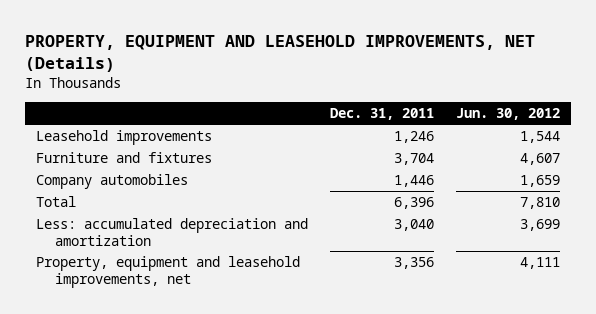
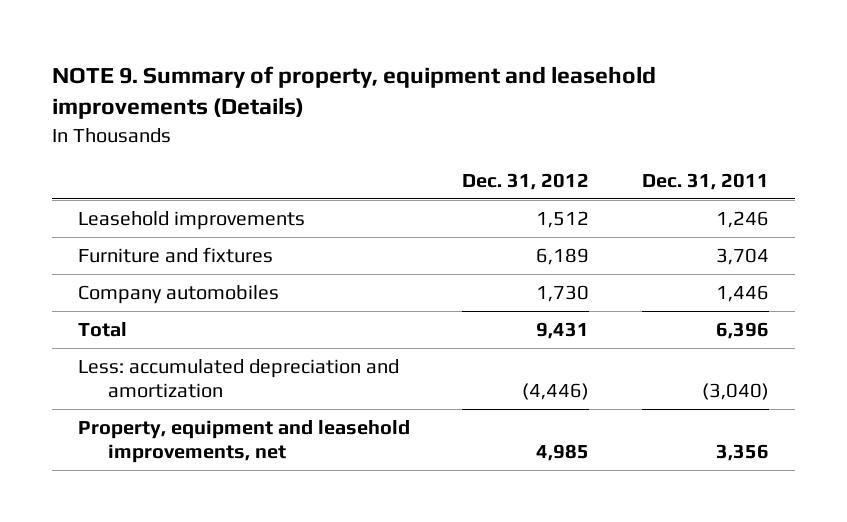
- PROPERTY, EQUIPMENT AND LEASEHOLD IMPROVEMENTS, NET (Details)
+ NOTE 9. Summary of property, equipment and leasehold improvements (Details)
- | Dec. 31, 2011 | Jun. 30, 2012
+ | Dec. 31, 2012 | Dec. 31, 2011
- Less: accumulated depreciation and amortization | 3,040 | 3,699
+ Less: accumulated depreciation and amortization | (4,446) | (3,040)

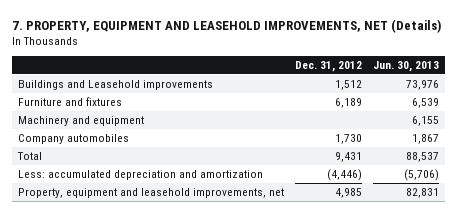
- NOTE 9. Summary of property, equipment and leasehold improvements (Details)
+ 7. PROPERTY, EQUIPMENT AND LEASEHOLD IMPROVEMENTS, NET (Details)
- | Dec. 31, 2012 | Dec. 31, 2011
+ | Dec. 31, 2012 | Jun. 30, 2013
- Leasehold improvements | 1,512 | 1,246
+ Buildings and Leasehold improvements | 1,512 | 73,976
+ Machinery and equipment | | 6,155

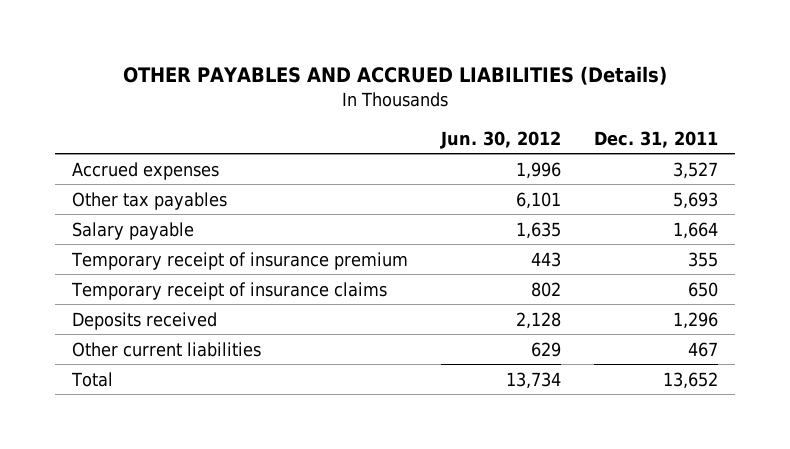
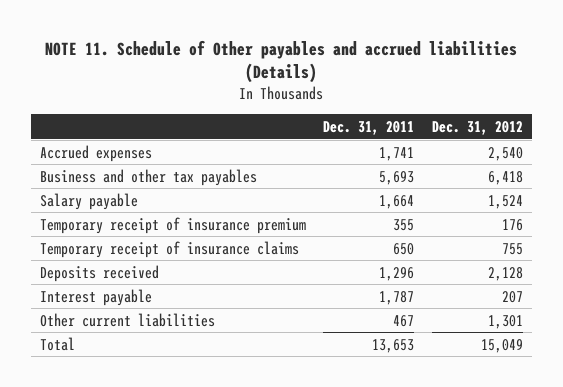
- OTHER PAYABLES AND ACCRUED LIABILITIES (Details)
+ NOTE 11. Schedule of Other payables and accrued liabilities (Details)
- | Jun. 30, 2012 | Dec. 31, 2011
+ | Dec. 31, 2011 | Dec. 31, 2012
- Accrued expenses | 1,996 | 3,527
- Other tax payables | 6,101 | 5,693
+ Accrued expenses | 1,741 | 2,540
+ Business and other tax payables | 5,693 | 6,418
+ Interest payable | 1,787 | 207
- Total | 13,734 | 13,652
+ Total | 13,653 | 15,049

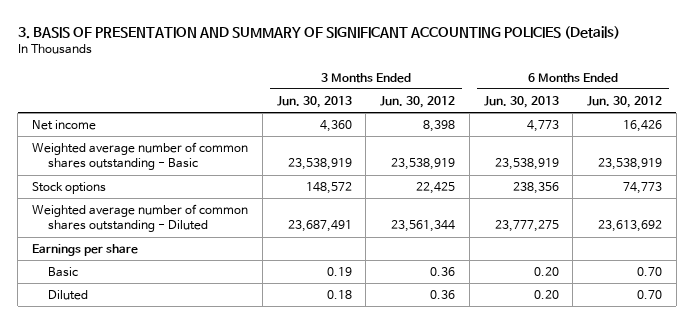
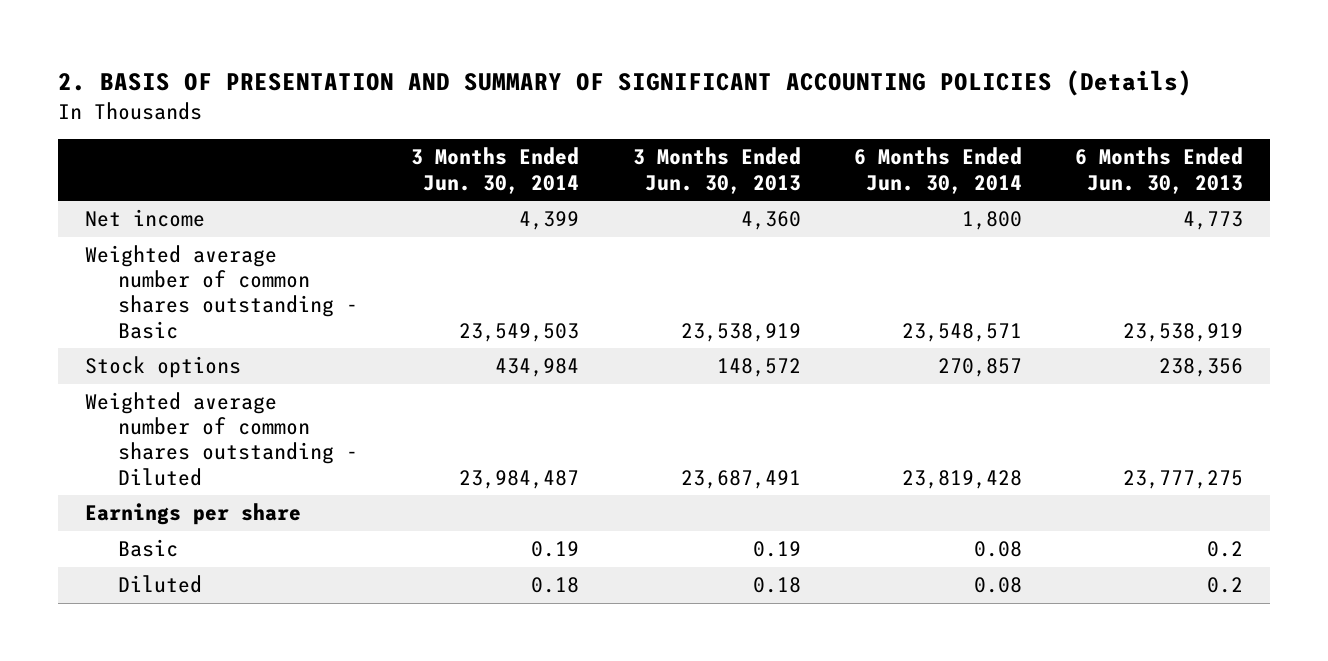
- 3. BASIS OF PRESENTATION AND SUMMARY OF SIGNIFICANT ACCOUNTING POLICIES (Details)
+ 2. BASIS OF PRESENTATION AND SUMMARY OF SIGNIFICANT ACCOUNTING POLICIES (Details)
- | 3 Months Ended Jun. 30, 2013 | 3 Months Ended Jun. 30, 2012 | 6 Months Ended Jun. 30, 2013 | 6 Months Ended Jun. 30, 2012
+ | 3 Months Ended Jun. 30, 2014 | 3 Months Ended Jun. 30, 2013 | 6 Months Ended Jun. 30, 2014 | 6 Months Ended Jun. 30, 2013
- Basic | 0.19 | 0.36 | 0.20 | 0.70
- Diluted | 0.18 | 0.36 | 0.20 | 0.70
+ Basic | 0.19 | 0.19 | 0.08 | 0.2
+ Diluted | 0.18 | 0.18 | 0.08 | 0.2

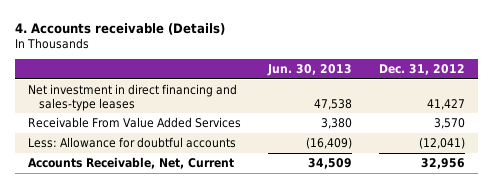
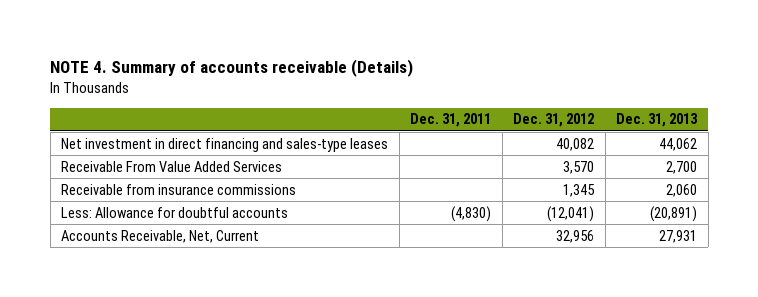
- 4. Accounts receivable (Details)
+ NOTE 4. Summary of accounts receivable (Details)
- | Jun. 30, 2013 | Dec. 31, 2012
+ | Dec. 31, 2011 | Dec. 31, 2012 | Dec. 31, 2013
- Net investment in direct financing and sales-type leases | 47,538 | 41,427
+ Net investment in direct financing and sales-type leases | | 40,082 | 44,062
+ Receivable from insurance commissions | | 1,345 | 2,060

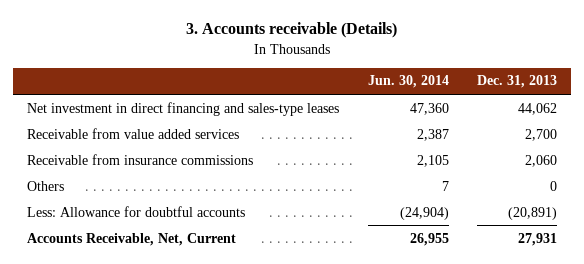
- NOTE 4. Summary of accounts receivable (Details)
+ 3. Accounts receivable (Details)
- | Dec. 31, 2011 | Dec. 31, 2012 | Dec. 31, 2013
+ | Jun. 30, 2014 | Dec. 31, 2013
- Receivable From Value Added Services | | 3,570 | 2,700
+ Receivable from value added services | 2,387 | 2,700
+ Others | 7 | 0

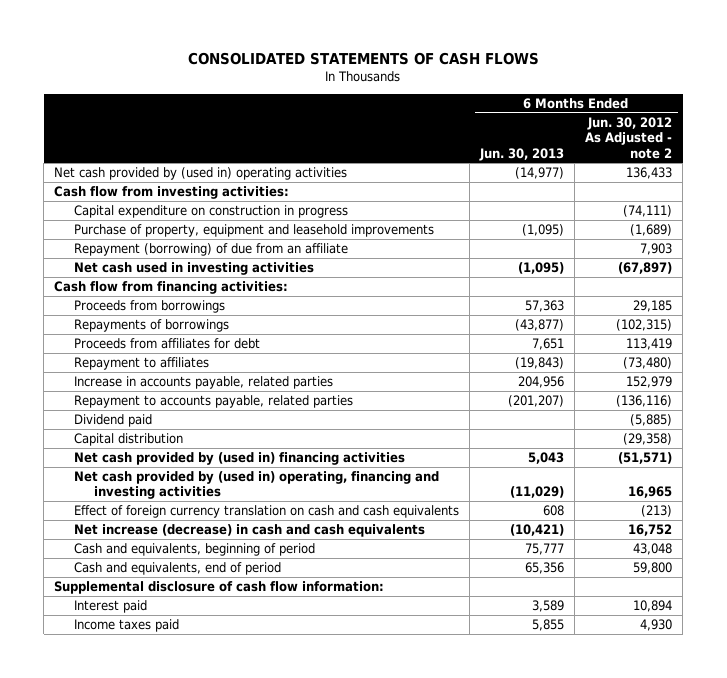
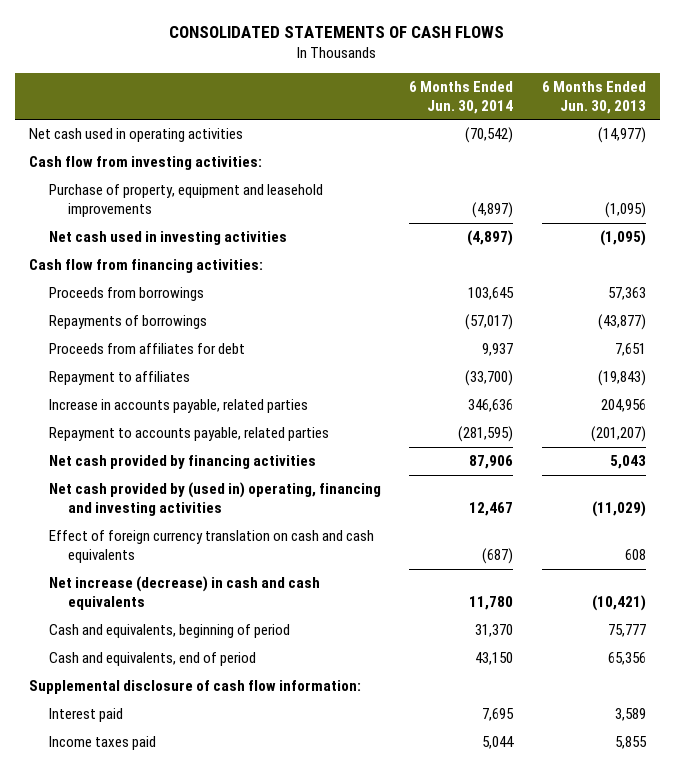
- | 6 Months Ended Jun. 30, 2013 | 6 Months Ended Jun. 30, 2012 As Adjusted - note 2
+ | 6 Months Ended Jun. 30, 2014 | 6 Months Ended Jun. 30, 2013
- Net cash provided by (used in) operating activities | (14,977) | 136,433
+ Net cash used in operating activities | (70,542) | (14,977)
- Capital expenditure on construction in progress | | (74,111)
- Repayment (borrowing) of due from an affiliate | | 7,903
- Dividend paid | | (5,885)
- Capital distribution | | (29,358)
- Net cash provided by (used in) financing activities | 5,043 | (51,571)
+ Net cash provided by financing activities | 87,906 | 5,043

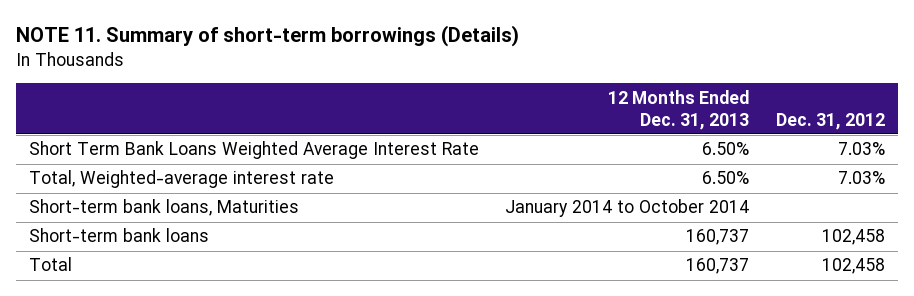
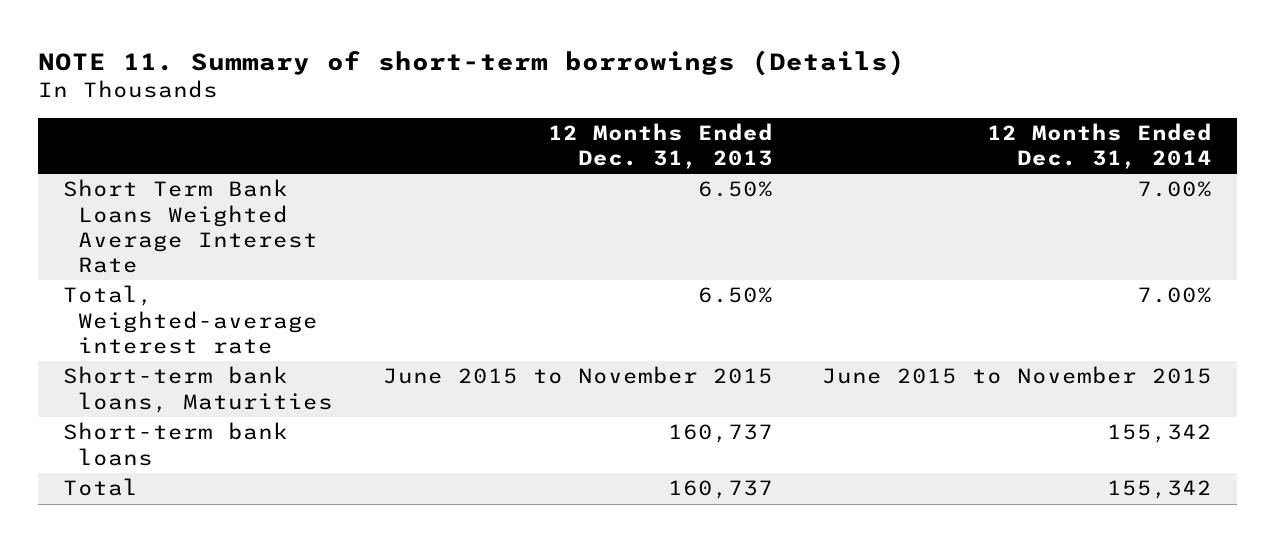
- | 12 Months Ended Dec. 31, 2013 | Dec. 31, 2012
+ | 12 Months Ended Dec. 31, 2013 | 12 Months Ended Dec. 31, 2014
- Short-term bank loans, Maturities | January 2014 to October 2014 |
+ Short-term bank loans, Maturities | June 2015 to November 2015 | June 2015 to November 2015

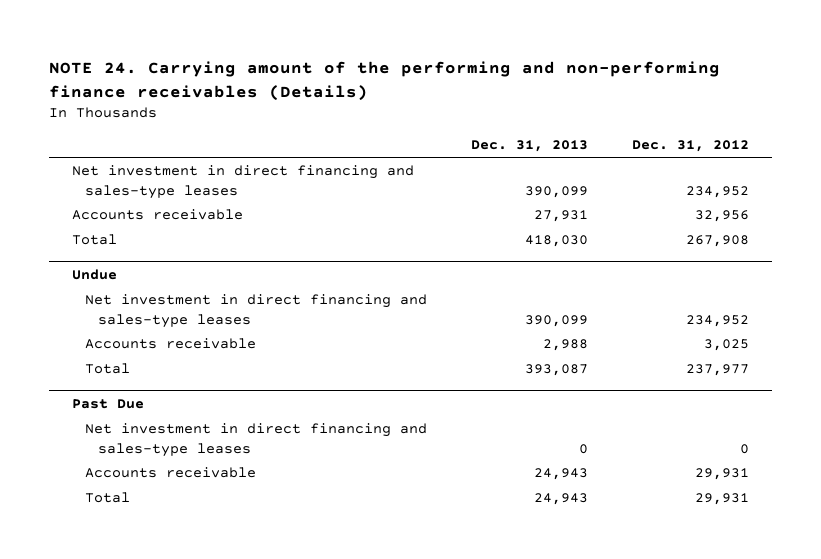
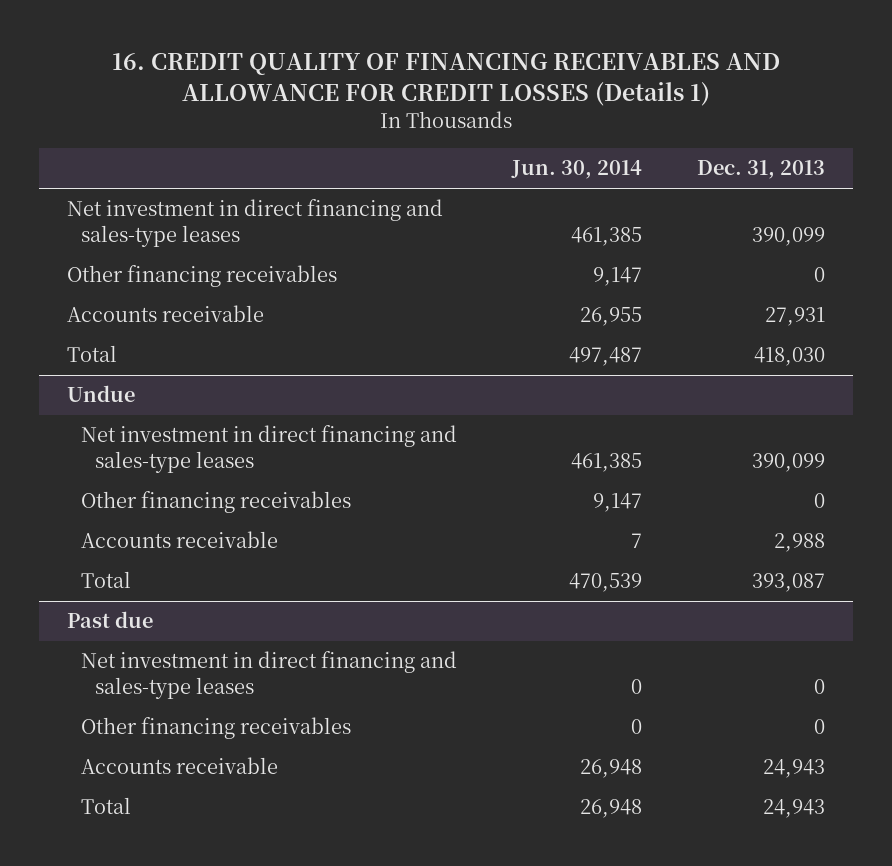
- NOTE 24. Carrying amount of the performing and non-performing finance receivables (Details)
+ 16. CREDIT QUALITY OF FINANCING RECEIVABLES AND ALLOWANCE FOR CREDIT LOSSES (Details 1)
- | Dec. 31, 2013 | Dec. 31, 2012
+ | Jun. 30, 2014 | Dec. 31, 2013
+ Other financing receivables | 9,147 | 0
@ Undue
+ Other financing receivables | 9,147 | 0
- Past Due
+ Past due
+ Other financing receivables | 0 | 0

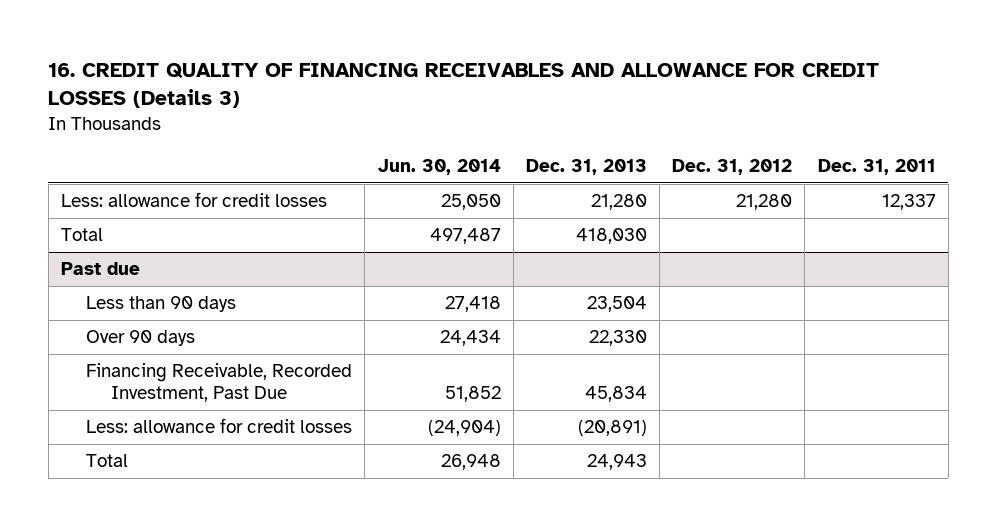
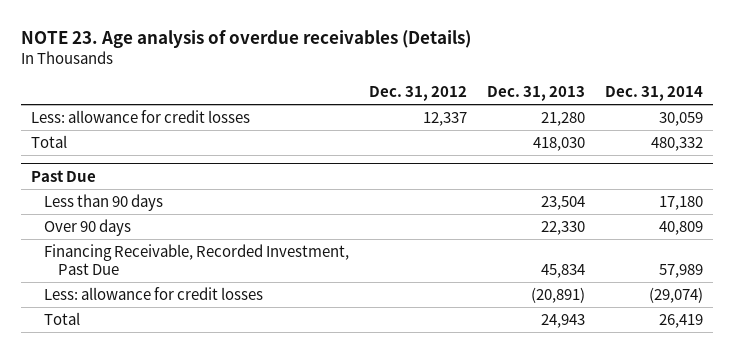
- 16. CREDIT QUALITY OF FINANCING RECEIVABLES AND ALLOWANCE FOR CREDIT LOSSES (Details 3)
+ NOTE 23. Age analysis of overdue receivables (Details)
- | Jun. 30, 2014 | Dec. 31, 2013 | Dec. 31, 2012 | Dec. 31, 2011
+ | Dec. 31, 2012 | Dec. 31, 2013 | Dec. 31, 2014
- Less: allowance for credit losses | 25,050 | 21,280 | 21,280 | 12,337
+ Less: allowance for credit losses | 12,337 | 21,280 | 30,059
- Past due
+ Past Due

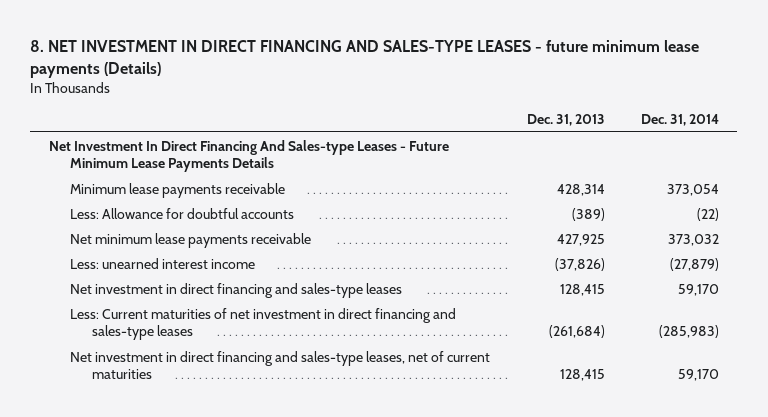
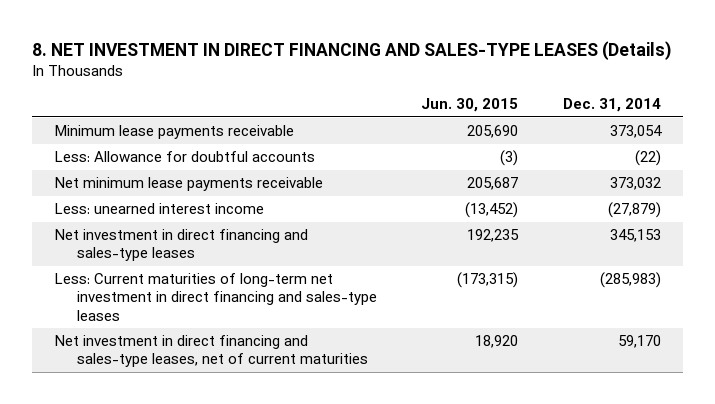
- 8. NET INVESTMENT IN DIRECT FINANCING AND SALES-TYPE LEASES - future minimum lease payments (Details)
+ 8. NET INVESTMENT IN DIRECT FINANCING AND SALES-TYPE LEASES (Details)
- | Dec. 31, 2013 | Dec. 31, 2014
+ | Jun. 30, 2015 | Dec. 31, 2014
- Net Investment In Direct Financing And Sales-type Leases - Future Minimum Lease Payments Details
- Net investment in direct financing and sales-type leases | 128,415 | 59,170
- Less: Current maturities of net investment in direct financing and sales-type leases | (261,684) | (285,983)
+ Net investment in direct financing and sales-type leases | 192,235 | 345,153
+ Less: Current maturities of long-term net investment in direct financing and sales-type leases | (173,315) | (285,983)

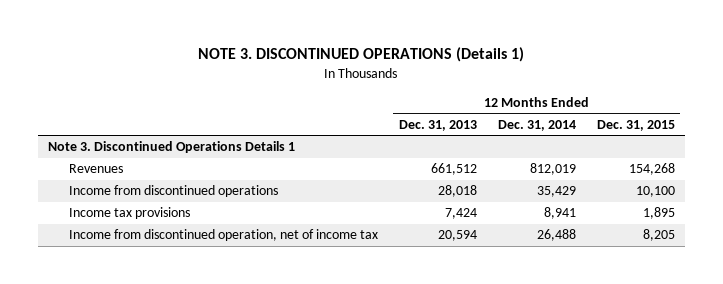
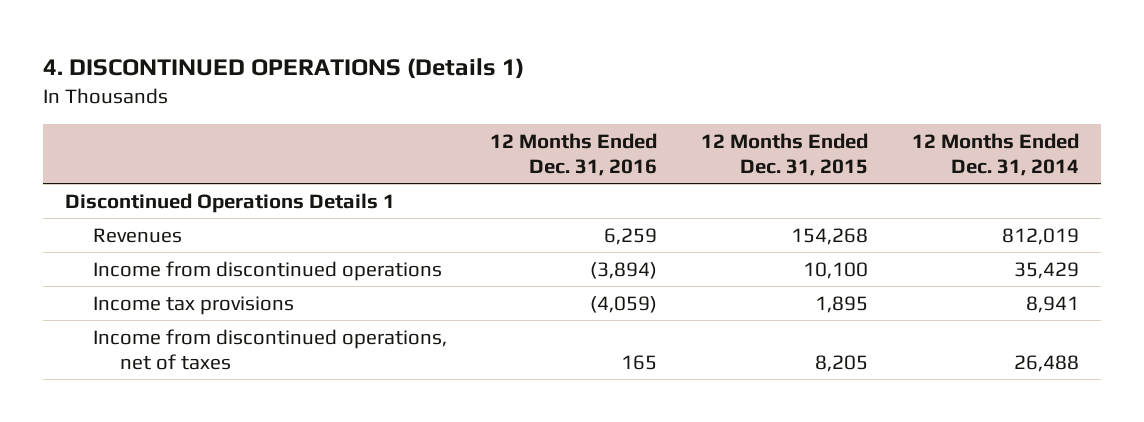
- NOTE 3. DISCONTINUED OPERATIONS (Details 1)
+ 4. DISCONTINUED OPERATIONS (Details 1)
- | 12 Months Ended Dec. 31, 2013 | 12 Months Ended Dec. 31, 2014 | 12 Months Ended Dec. 31, 2015
+ | 12 Months Ended Dec. 31, 2016 | 12 Months Ended Dec. 31, 2015 | 12 Months Ended Dec. 31, 2014
- Note 3. Discontinued Operations Details 1
+ Discontinued Operations Details 1
- Income from discontinued operation, net of income tax | 20,594 | 26,488 | 8,205
+ Income from discontinued operations, net of taxes | 165 | 8,205 | 26,488

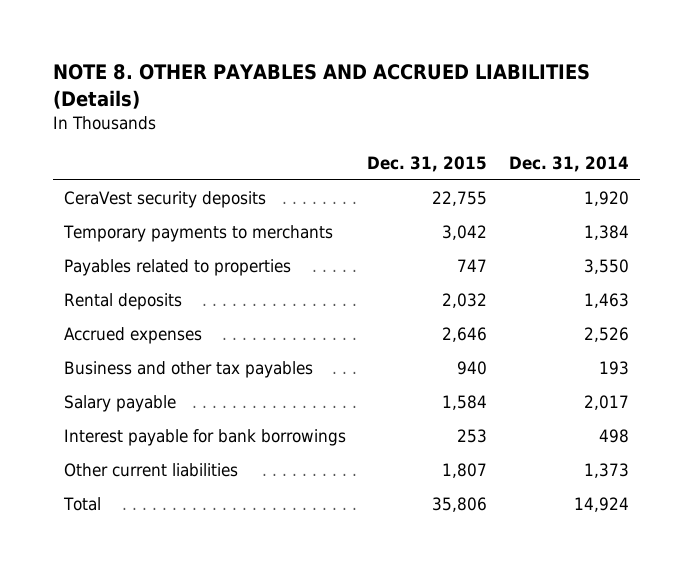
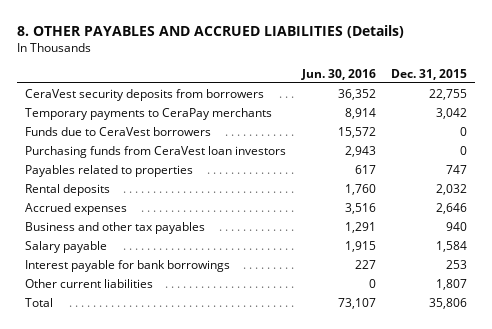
- NOTE 8. OTHER PAYABLES AND ACCRUED LIABILITIES (Details)
+ 8. OTHER PAYABLES AND ACCRUED LIABILITIES (Details)
- | Dec. 31, 2015 | Dec. 31, 2014
+ | Jun. 30, 2016 | Dec. 31, 2015
- CeraVest security deposits | 22,755 | 1,920
- Temporary payments to merchants | 3,042 | 1,384
+ CeraVest security deposits from borrowers | 36,352 | 22,755
+ Temporary payments to CeraPay merchants | 8,914 | 3,042
+ Funds due to CeraVest borrowers | 15,572 | 0
+ Purchasing funds from CeraVest loan investors | 2,943 | 0

